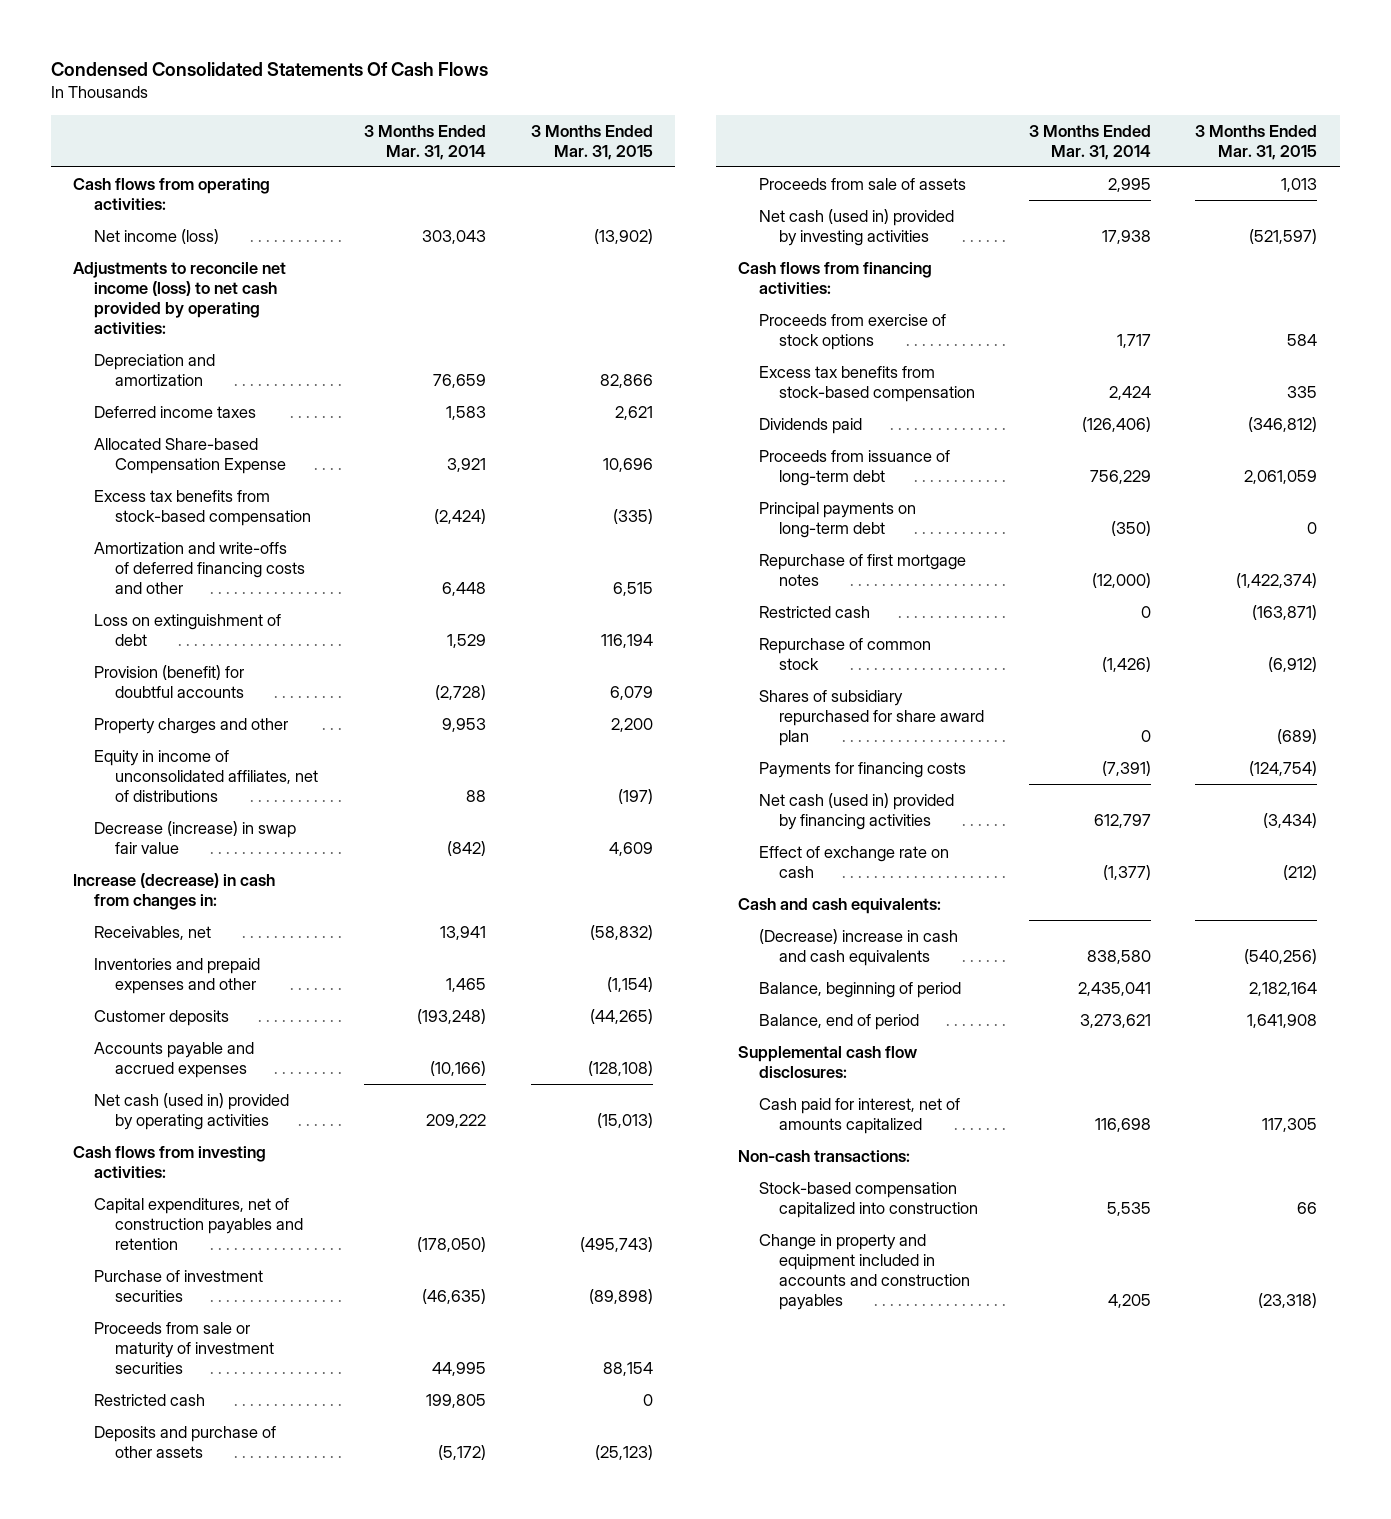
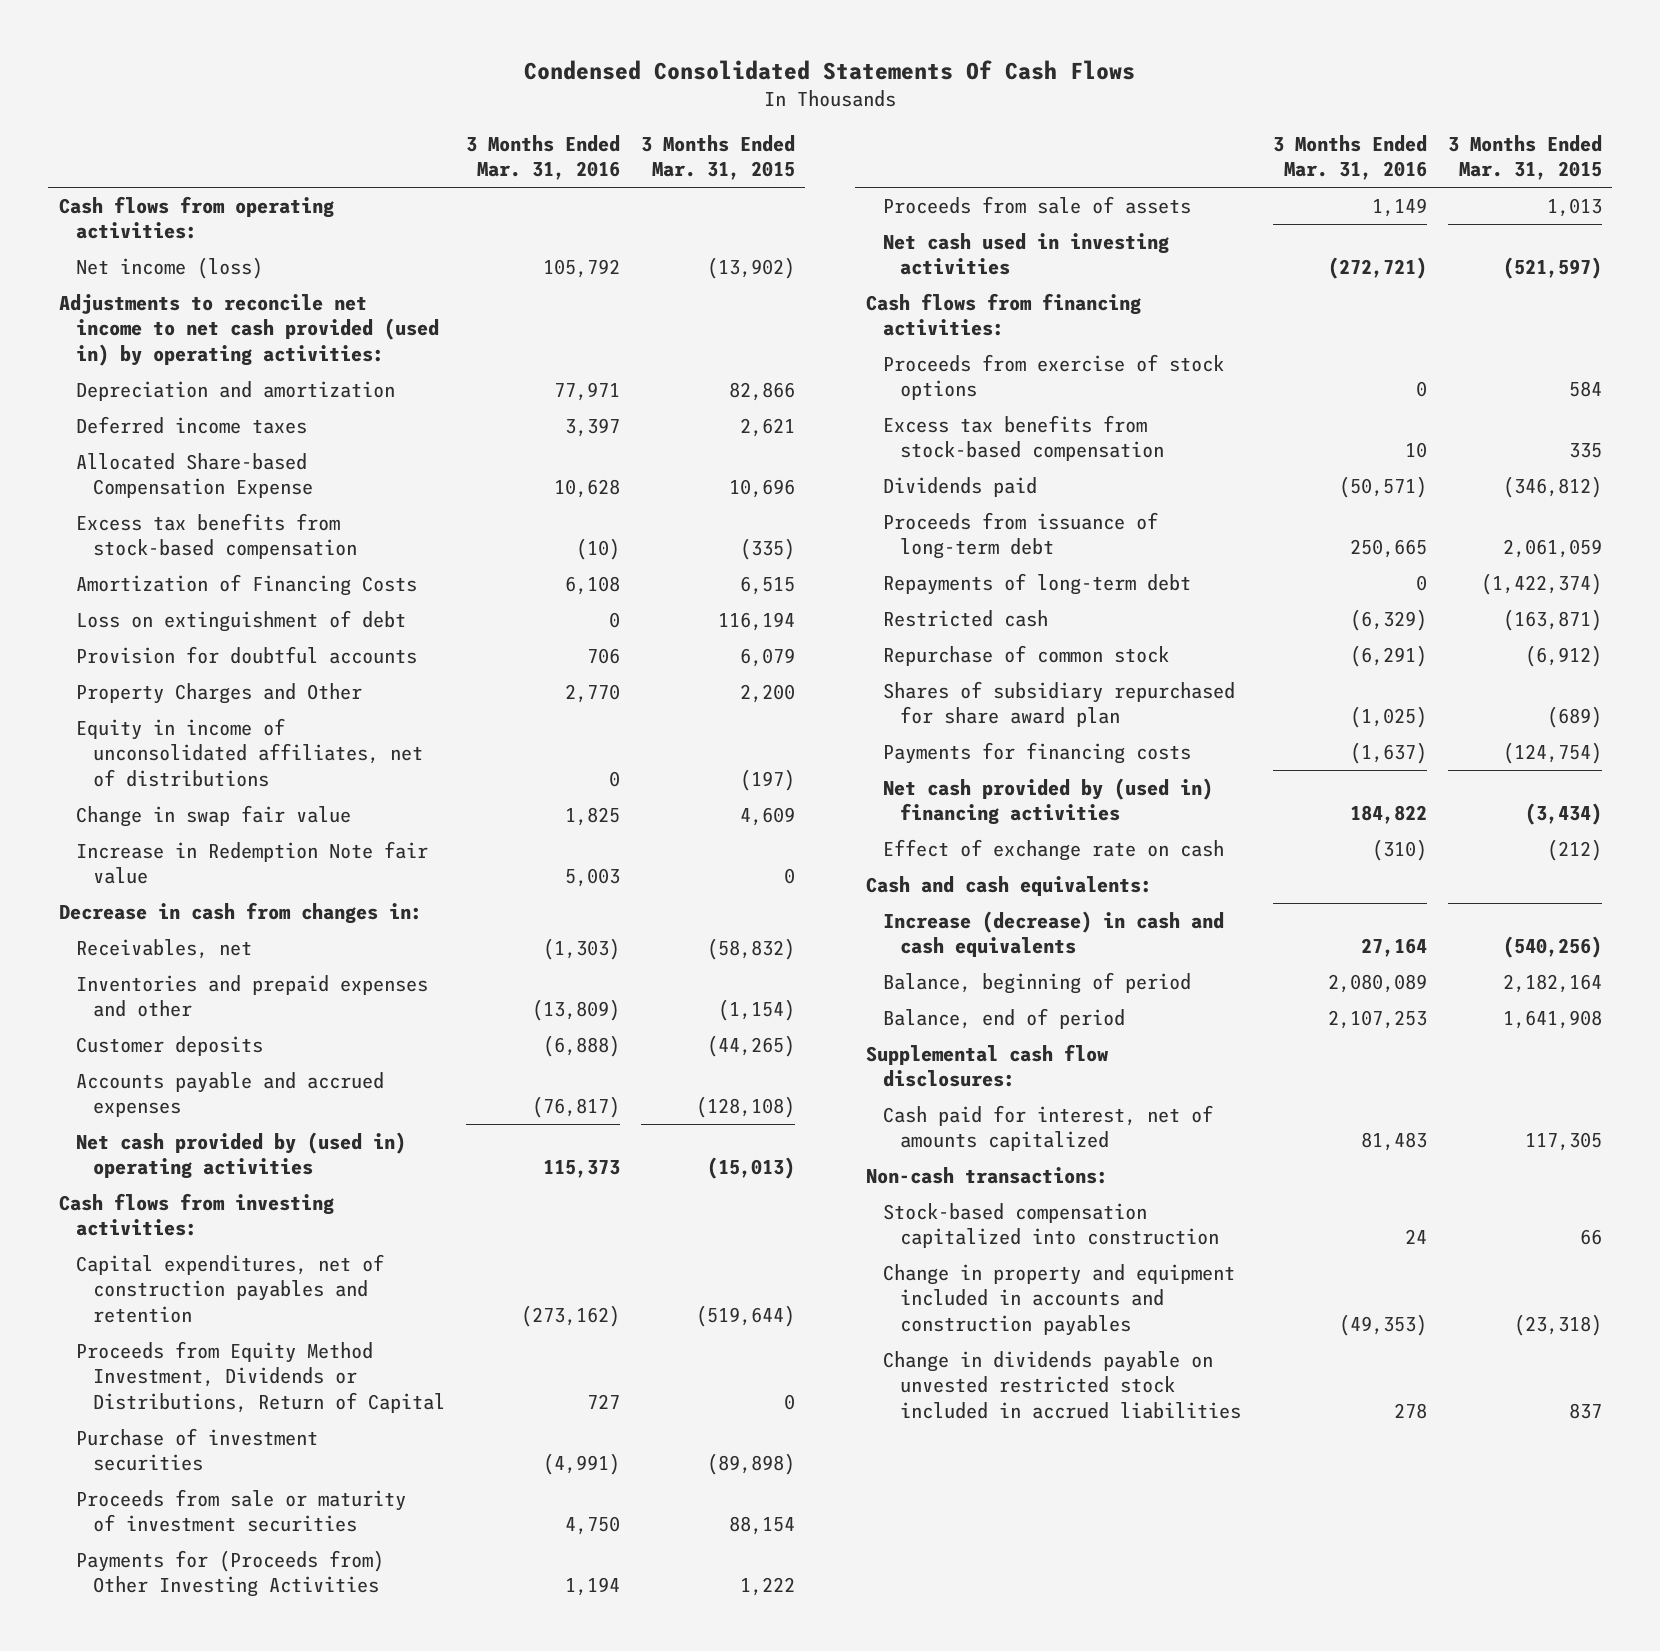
- | 3 Months Ended Mar. 31, 2014 | 3 Months Ended Mar. 31, 2015
+ | 3 Months Ended Mar. 31, 2016 | 3 Months Ended Mar. 31, 2015
- Adjustments to reconcile net income (loss) to net cash provided by operating activities:
+ Adjustments to reconcile net income to net cash provided (used in) by operating activities:
- Amortization and write-offs of deferred financing costs and other | 6,448 | 6,515
+ Amortization of Financing Costs | 6,108 | 6,515
- Provision (benefit) for doubtful accounts | (2,728) | 6,079
- Property charges and other | 9,953 | 2,200
+ Provision for doubtful accounts | 706 | 6,079
+ Property Charges and Other | 2,770 | 2,200
- Decrease (increase) in swap fair value | (842) | 4,609
- Increase (decrease) in cash from changes in:
+ Change in swap fair value | 1,825 | 4,609
+ Increase in Redemption Note fair value | 5,003 | 0
+ Decrease in cash from changes in:
- Net cash (used in) provided by operating activities | 209,222 | (15,013)
+ Net cash provided by (used in) operating activities | 115,373 | (15,013)
- Capital expenditures, net of construction payables and retention | (178,050) | (495,743)
+ Capital expenditures, net of construction payables and retention | (273,162) | (519,644)
+ Proceeds from Equity Method Investment, Dividends or Distributions, Return of Capital | 727 | 0
- Restricted cash | 199,805 | 0
- Deposits and purchase of other assets | (5,172) | (25,123)
+ Payments for (Proceeds from) Other Investing Activities | 1,194 | 1,222
- Net cash (used in) provided by investing activities | 17,938 | (521,597)
+ Net cash used in investing activities | (272,721) | (521,597)
- Principal payments on long-term debt | (350) | 0
- Repurchase of first mortgage notes | (12,000) | (1,422,374)
+ Repayments of long-term debt | 0 | (1,422,374)
- Net cash (used in) provided by financing activities | 612,797 | (3,434)
+ Net cash provided by (used in) financing activities | 184,822 | (3,434)
- (Decrease) increase in cash and cash equivalents | 838,580 | (540,256)
+ Increase (decrease) in cash and cash equivalents | 27,164 | (540,256)
+ Change in dividends payable on unvested restricted stock included in accrued liabilities | 278 | 837

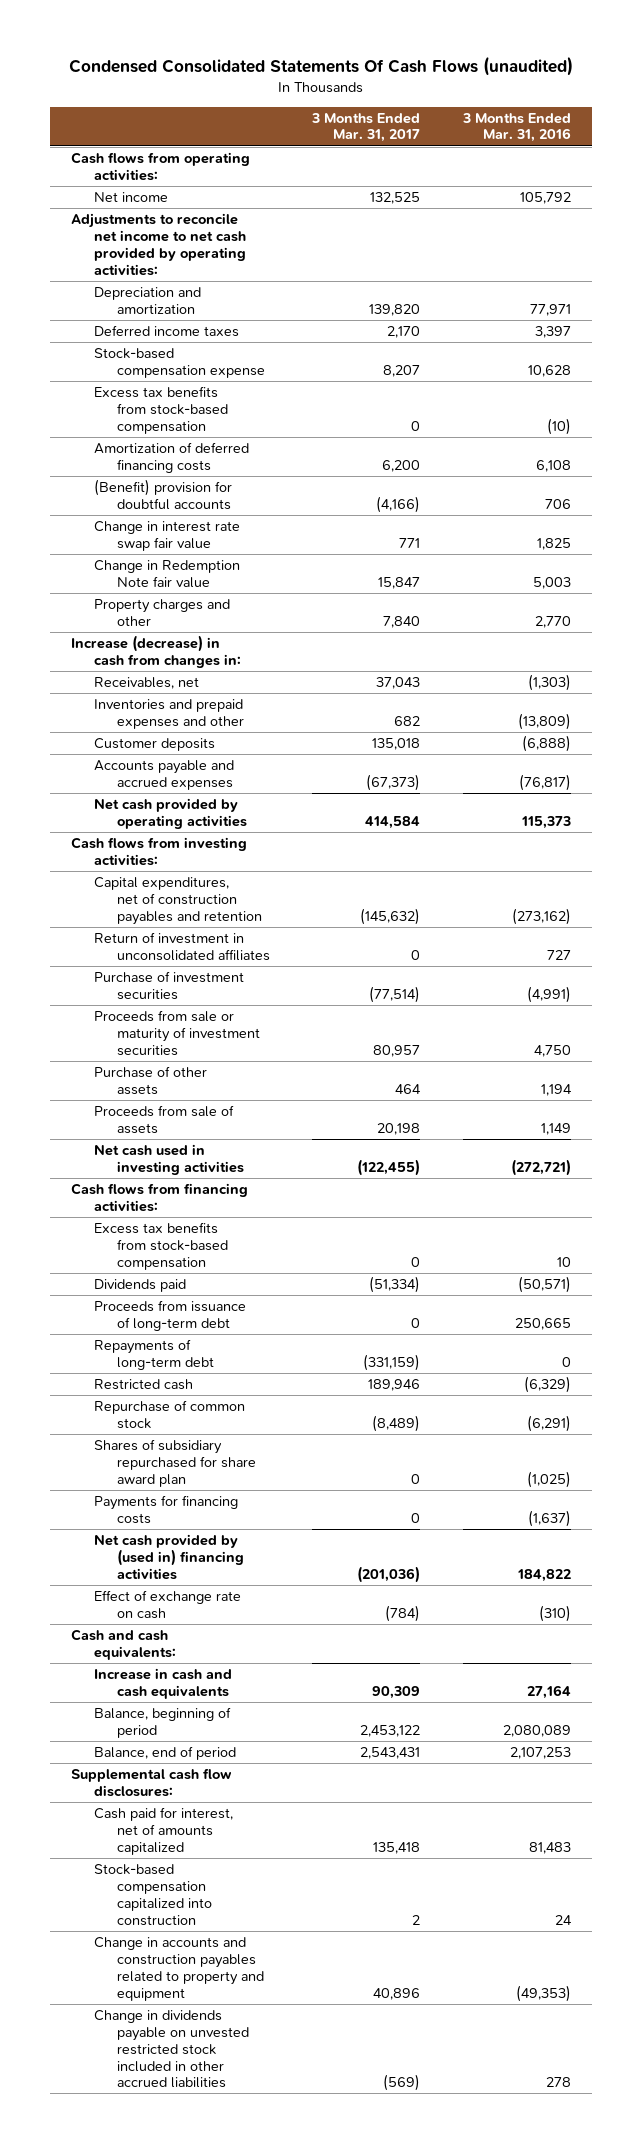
- Condensed Consolidated Statements Of Cash Flows
+ Condensed Consolidated Statements Of Cash Flows (unaudited)
- | 3 Months Ended Mar. 31, 2016 | 3 Months Ended Mar. 31, 2015
+ | 3 Months Ended Mar. 31, 2017 | 3 Months Ended Mar. 31, 2016
- Net income (loss) | 105,792 | (13,902)
- Adjustments to reconcile net income to net cash provided (used in) by operating activities:
+ Net income | 132,525 | 105,792
+ Adjustments to reconcile net income to net cash provided by operating activities:
- Allocated Share-based Compensation Expense | 10,628 | 10,696
+ Stock-based compensation expense | 8,207 | 10,628
- Amortization of Financing Costs | 6,108 | 6,515
- Loss on extinguishment of debt | 0 | 116,194
- Provision for doubtful accounts | 706 | 6,079
- Property Charges and Other | 2,770 | 2,200
- Equity in income of unconsolidated affiliates, net of distributions | 0 | (197)
- Change in swap fair value | 1,825 | 4,609
- Increase in Redemption Note fair value | 5,003 | 0
- Decrease in cash from changes in:
+ Amortization of deferred financing costs | 6,200 | 6,108
+ (Benefit) provision for doubtful accounts | (4,166) | 706
+ Change in interest rate swap fair value | 771 | 1,825
+ Change in Redemption Note fair value | 15,847 | 5,003
+ Property charges and other | 7,840 | 2,770
+ Increase (decrease) in cash from changes in:
- Net cash provided by (used in) operating activities | 115,373 | (15,013)
+ Net cash provided by operating activities | 414,584 | 115,373
- Proceeds from Equity Method Investment, Dividends or Distributions, Return of Capital | 727 | 0
+ Return of investment in unconsolidated affiliates | 0 | 727
- Payments for (Proceeds from) Other Investing Activities | 1,194 | 1,222
+ Purchase of other assets | 464 | 1,194
- Proceeds from exercise of stock options | 0 | 584
- Increase (decrease) in cash and cash equivalents | 27,164 | (540,256)
+ Increase in cash and cash equivalents | 90,309 | 27,164
- Non-cash transactions:
- Change in property and equipment included in accounts and construction payables | (49,353) | (23,318)
- Change in dividends payable on unvested restricted stock included in accrued liabilities | 278 | 837
+ Change in accounts and construction payables related to property and equipment | 40,896 | (49,353)
+ Change in dividends payable on unvested restricted stock included in other accrued liabilities | (569) | 278

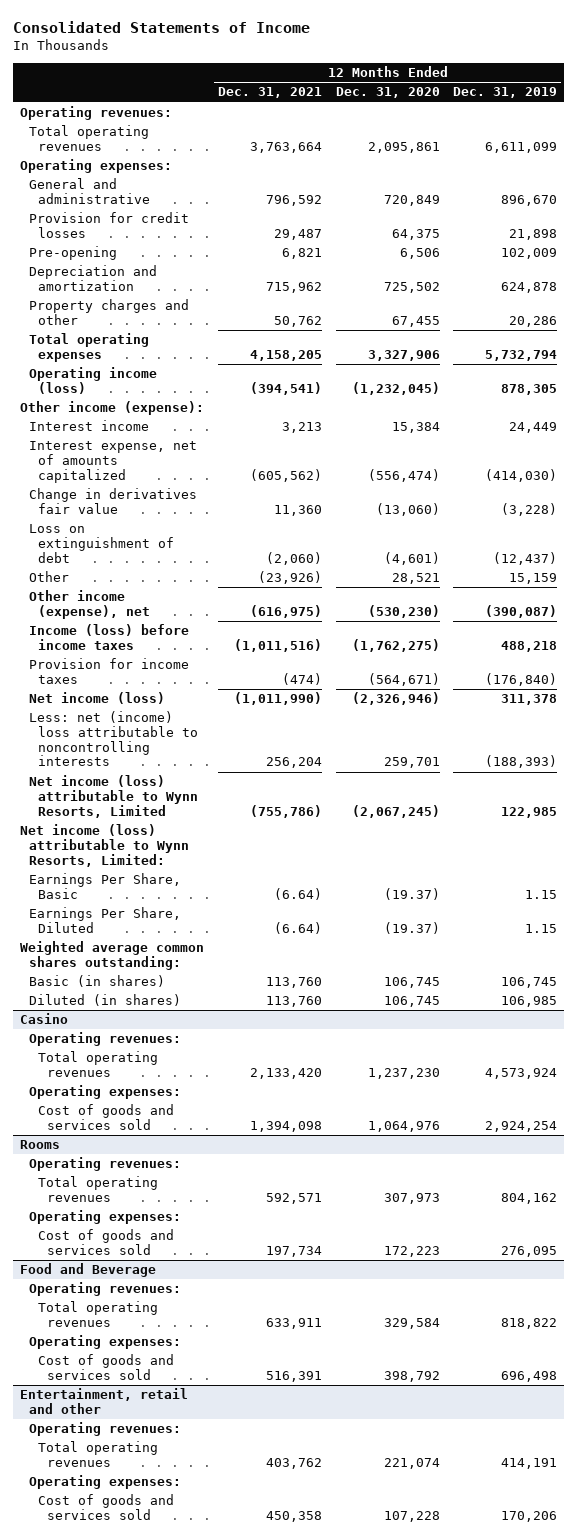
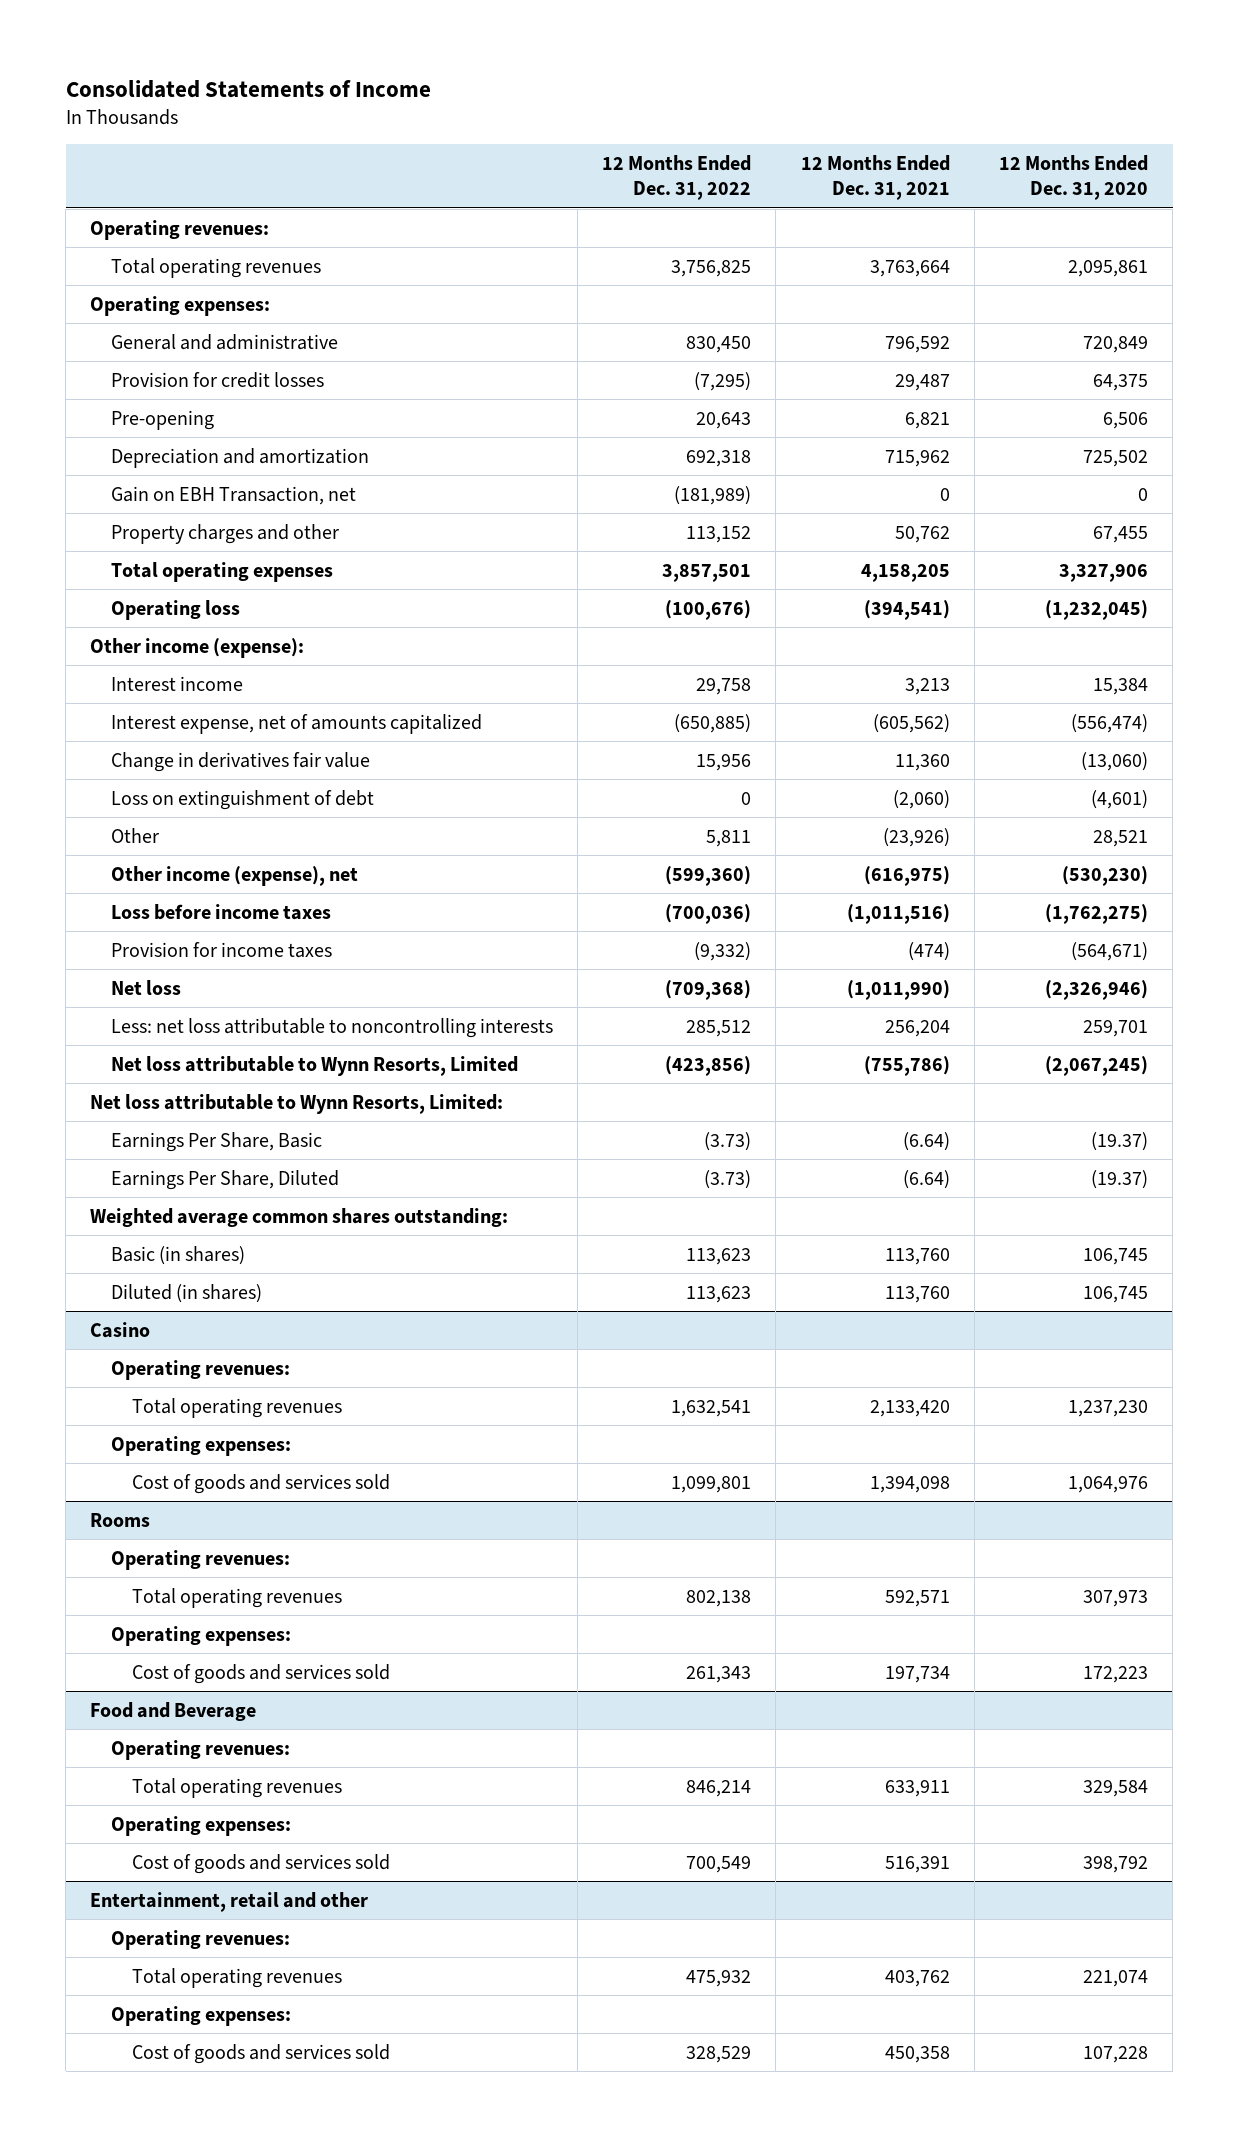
- | 12 Months Ended Dec. 31, 2021 | 12 Months Ended Dec. 31, 2020 | 12 Months Ended Dec. 31, 2019
+ | 12 Months Ended Dec. 31, 2022 | 12 Months Ended Dec. 31, 2021 | 12 Months Ended Dec. 31, 2020
+ Gain on EBH Transaction, net | (181,989) | 0 | 0
- Operating income (loss) | (394,541) | (1,232,045) | 878,305
+ Operating loss | (100,676) | (394,541) | (1,232,045)
- Income (loss) before income taxes | (1,011,516) | (1,762,275) | 488,218
+ Loss before income taxes | (700,036) | (1,011,516) | (1,762,275)
- Net income (loss) | (1,011,990) | (2,326,946) | 311,378
- Less: net (income) loss attributable to noncontrolling interests | 256,204 | 259,701 | (188,393)
- Net income (loss) attributable to Wynn Resorts, Limited | (755,786) | (2,067,245) | 122,985
- Net income (loss) attributable to Wynn Resorts, Limited:
+ Net loss | (709,368) | (1,011,990) | (2,326,946)
+ Less: net loss attributable to noncontrolling interests | 285,512 | 256,204 | 259,701
+ Net loss attributable to Wynn Resorts, Limited | (423,856) | (755,786) | (2,067,245)
+ Net loss attributable to Wynn Resorts, Limited:

